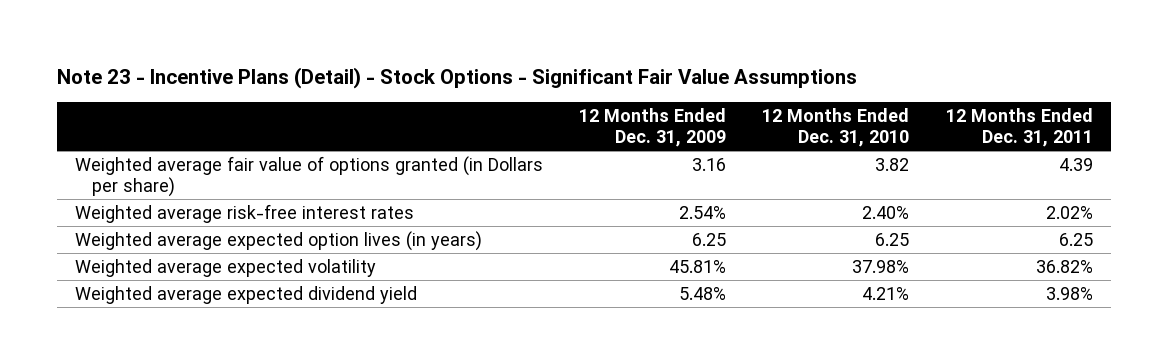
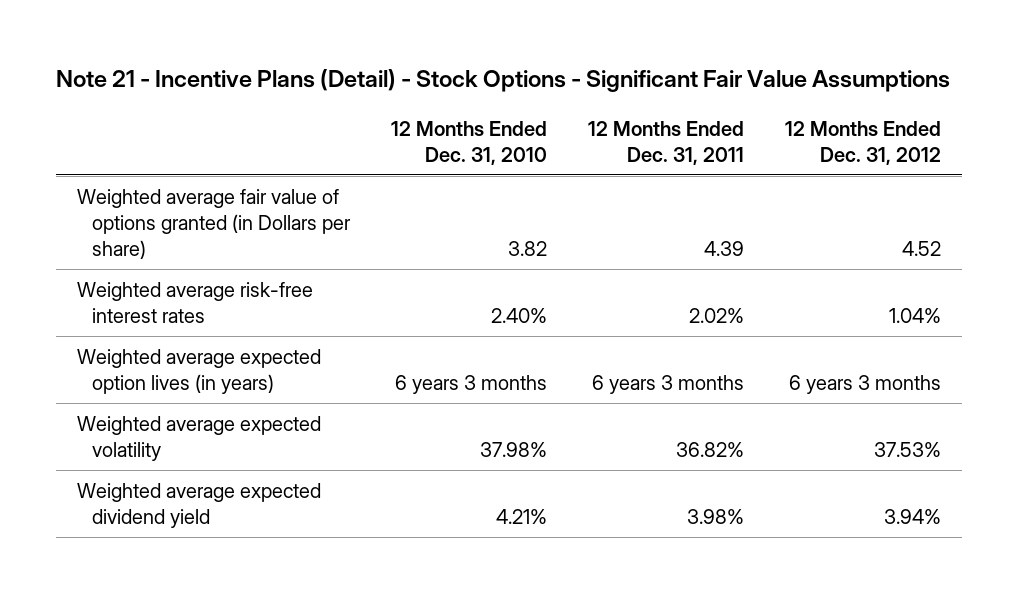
- Note 23 - Incentive Plans (Detail) - Stock Options - Significant Fair Value Assumptions
+ Note 21 - Incentive Plans (Detail) - Stock Options - Significant Fair Value Assumptions
- | 12 Months Ended Dec. 31, 2009 | 12 Months Ended Dec. 31, 2010 | 12 Months Ended Dec. 31, 2011
+ | 12 Months Ended Dec. 31, 2010 | 12 Months Ended Dec. 31, 2011 | 12 Months Ended Dec. 31, 2012
- Weighted average expected option lives (in years) | 6.25 | 6.25 | 6.25
+ Weighted average expected option lives (in years) | 6 years 3 months | 6 years 3 months | 6 years 3 months

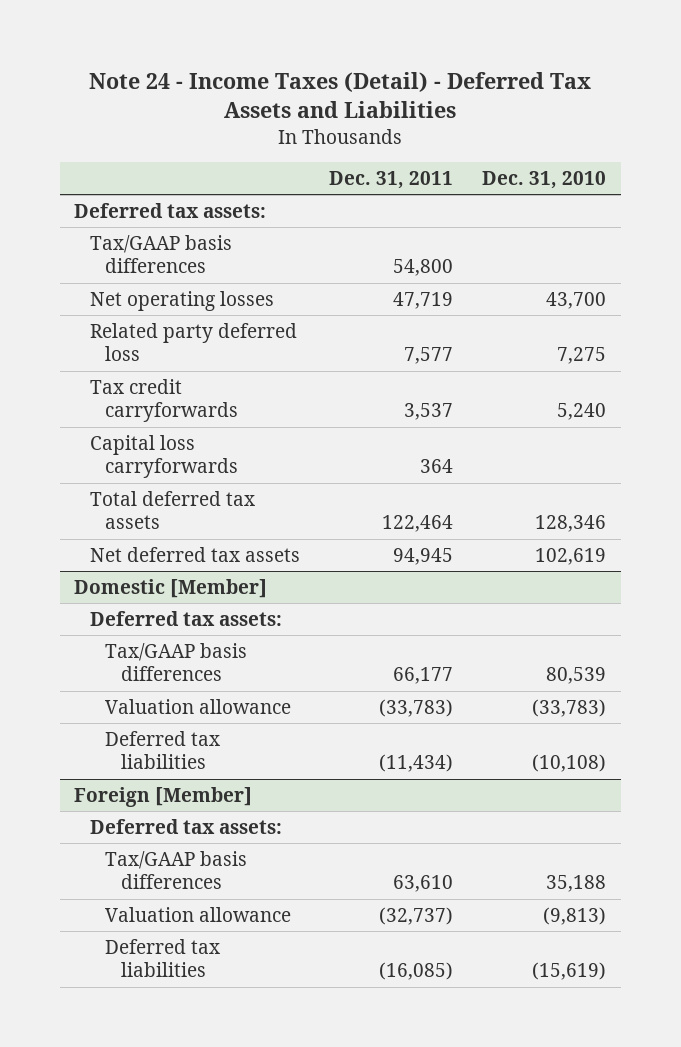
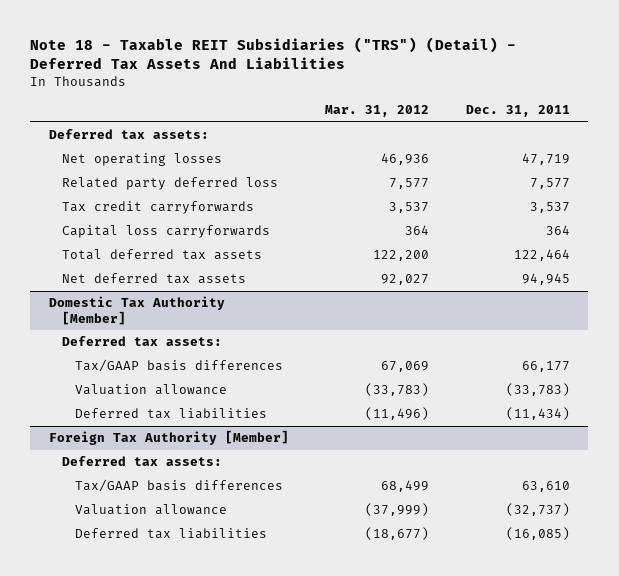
- Note 24 - Income Taxes (Detail) - Deferred Tax Assets and Liabilities
+ Note 18 - Taxable REIT Subsidiaries ("TRS") (Detail) - Deferred Tax Assets And Liabilities
- | Dec. 31, 2011 | Dec. 31, 2010
+ | Mar. 31, 2012 | Dec. 31, 2011
- Tax/GAAP basis differences | 54,800 |
- Domestic [Member]
+ Domestic Tax Authority [Member]
- Foreign [Member]
+ Foreign Tax Authority [Member]

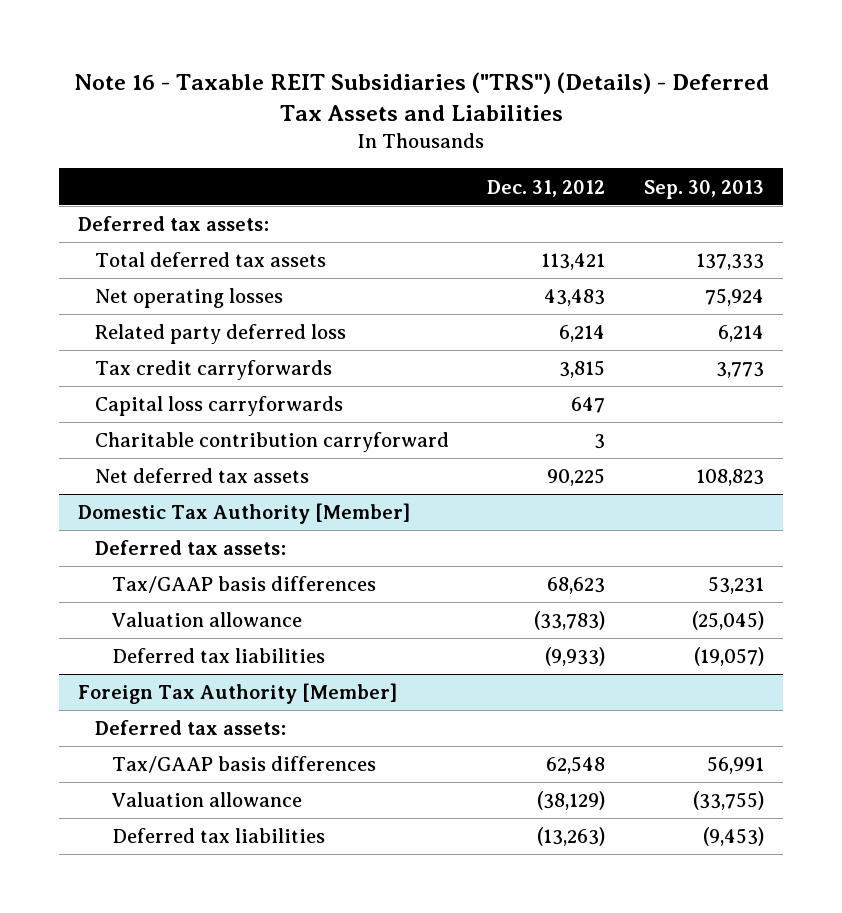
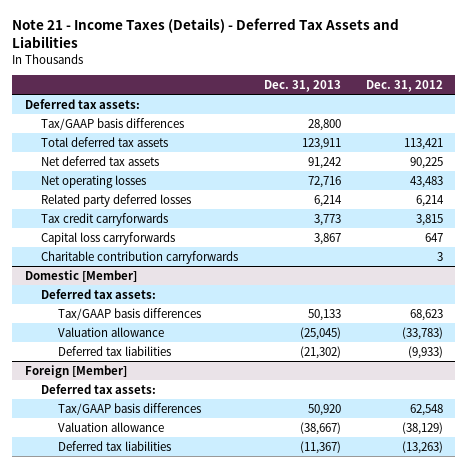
- Note 16 - Taxable REIT Subsidiaries ("TRS") (Details) - Deferred Tax Assets and Liabilities
+ Note 21 - Income Taxes (Details) - Deferred Tax Assets and Liabilities
- | Dec. 31, 2012 | Sep. 30, 2013
+ | Dec. 31, 2013 | Dec. 31, 2012
+ Tax/GAAP basis differences | 28,800 |
moved up: Net deferred tax assets | 91,242 | 90,225
- Related party deferred loss | 6,214 | 6,214
+ Related party deferred losses | 6,214 | 6,214
- Charitable contribution carryforward | 3 |
- Domestic Tax Authority [Member]
+ Charitable contribution carryforwards | | 3
+ Domestic [Member]
- Foreign Tax Authority [Member]
+ Foreign [Member]

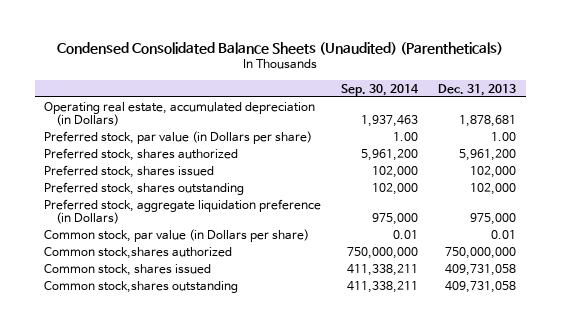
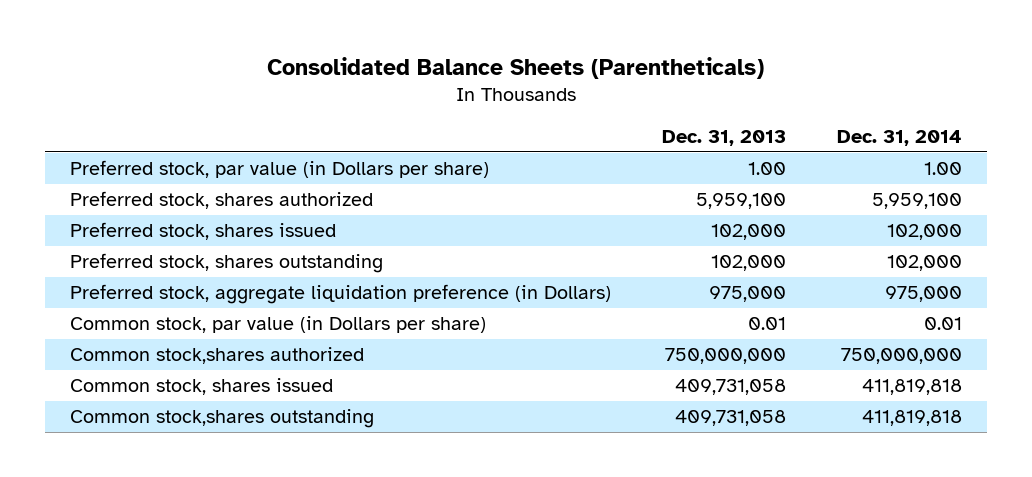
- Condensed Consolidated Balance Sheets (Unaudited) (Parentheticals)
+ Consolidated Balance Sheets (Parentheticals)
- | Sep. 30, 2014 | Dec. 31, 2013
+ | Dec. 31, 2013 | Dec. 31, 2014
- Operating real estate, accumulated depreciation (in Dollars) | 1,937,463 | 1,878,681
- Preferred stock, shares authorized | 5,961,200 | 5,961,200
+ Preferred stock, shares authorized | 5,959,100 | 5,959,100

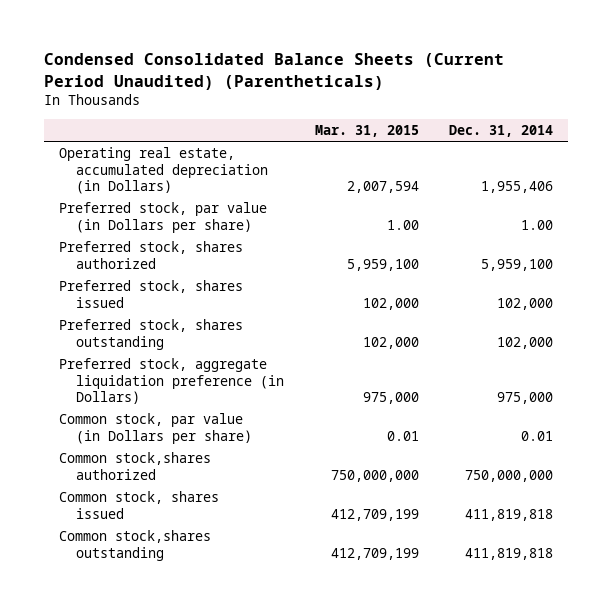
- Consolidated Balance Sheets (Parentheticals)
+ Condensed Consolidated Balance Sheets (Current Period Unaudited) (Parentheticals)
- | Dec. 31, 2013 | Dec. 31, 2014
+ | Mar. 31, 2015 | Dec. 31, 2014
+ Operating real estate, accumulated depreciation (in Dollars) | 2,007,594 | 1,955,406

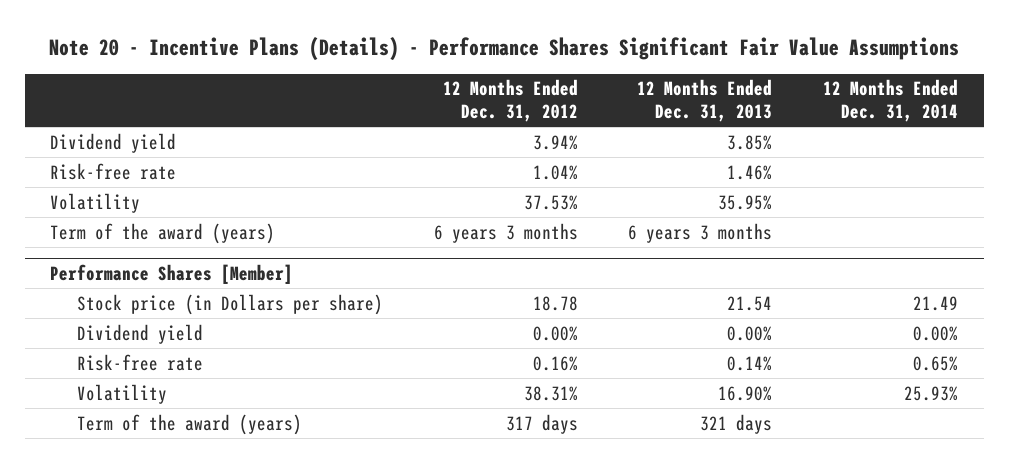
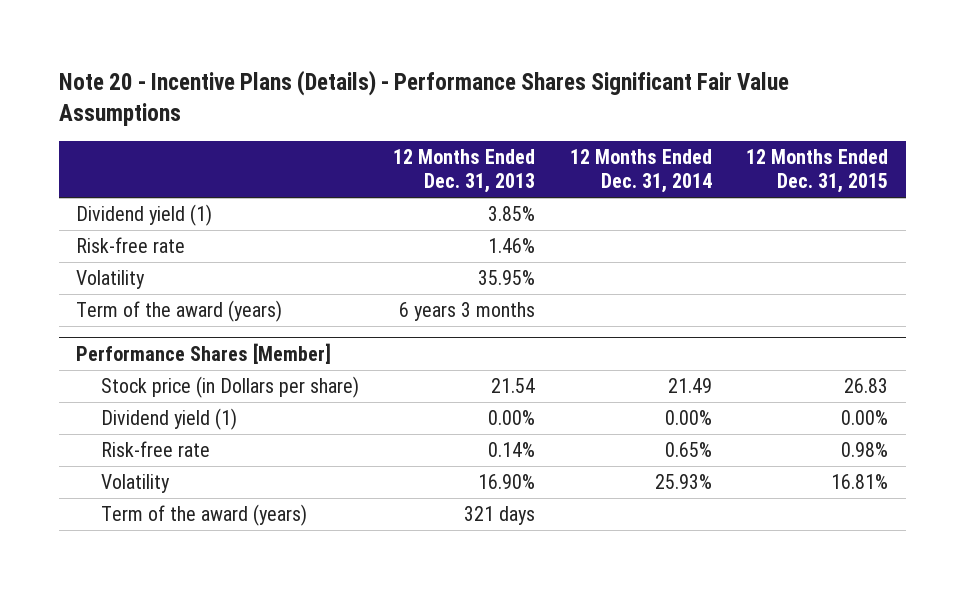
- | 12 Months Ended Dec. 31, 2012 | 12 Months Ended Dec. 31, 2013 | 12 Months Ended Dec. 31, 2014
+ | 12 Months Ended Dec. 31, 2013 | 12 Months Ended Dec. 31, 2014 | 12 Months Ended Dec. 31, 2015
- Dividend yield | 3.94% | 3.85% |
+ Dividend yield (1) | 3.85% | |
@ Performance Shares [Member]
- Dividend yield | 0.00% | 0.00% | 0.00%
+ Dividend yield (1) | 0.00% | 0.00% | 0.00%

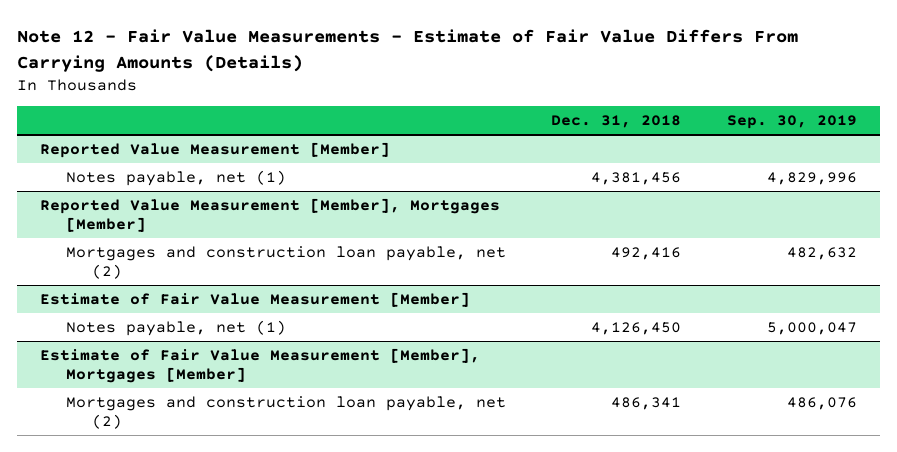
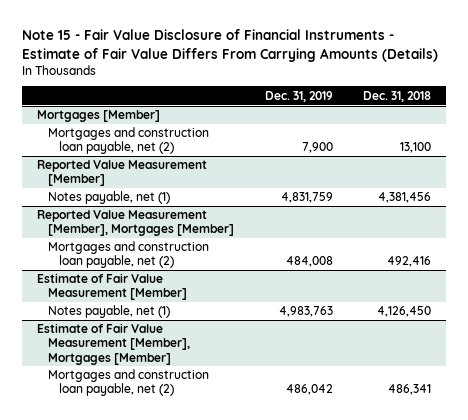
- Note 12 - Fair Value Measurements - Estimate of Fair Value Differs From Carrying Amounts (Details)
+ Note 15 - Fair Value Disclosure of Financial Instruments - Estimate of Fair Value Differs From Carrying Amounts (Details)
- | Dec. 31, 2018 | Sep. 30, 2019
+ | Dec. 31, 2019 | Dec. 31, 2018
+ Mortgages [Member]
+ Mortgages and construction loan payable, net (2) | 7,900 | 13,100

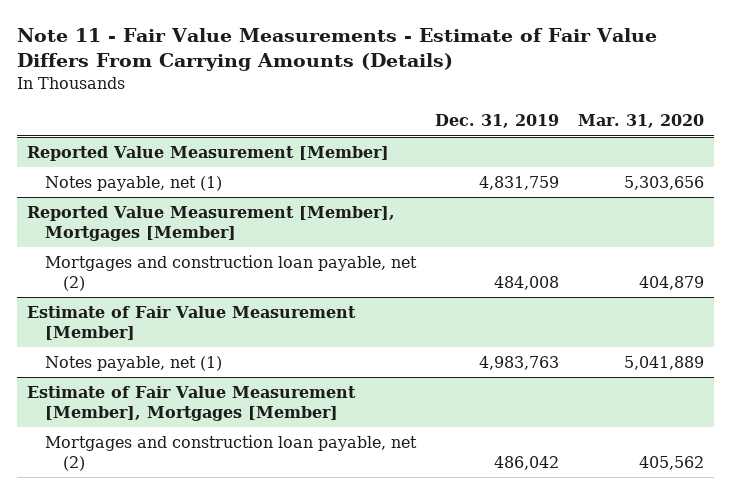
- Note 15 - Fair Value Disclosure of Financial Instruments - Estimate of Fair Value Differs From Carrying Amounts (Details)
+ Note 11 - Fair Value Measurements - Estimate of Fair Value Differs From Carrying Amounts (Details)
- | Dec. 31, 2019 | Dec. 31, 2018
+ | Dec. 31, 2019 | Mar. 31, 2020
- Mortgages [Member]
- Mortgages and construction loan payable, net (2) | 7,900 | 13,100

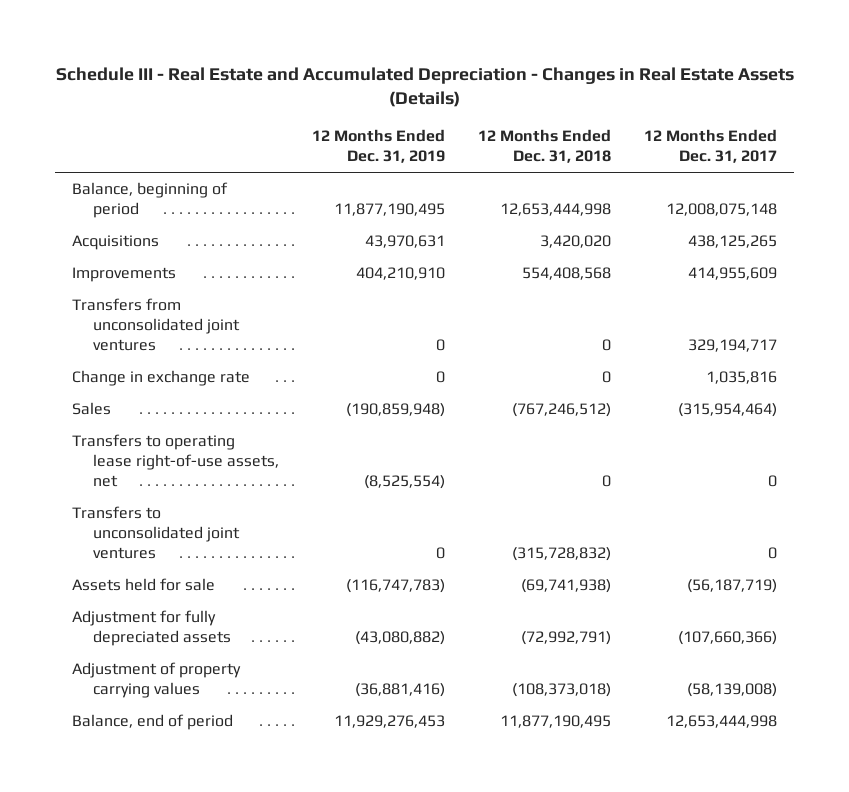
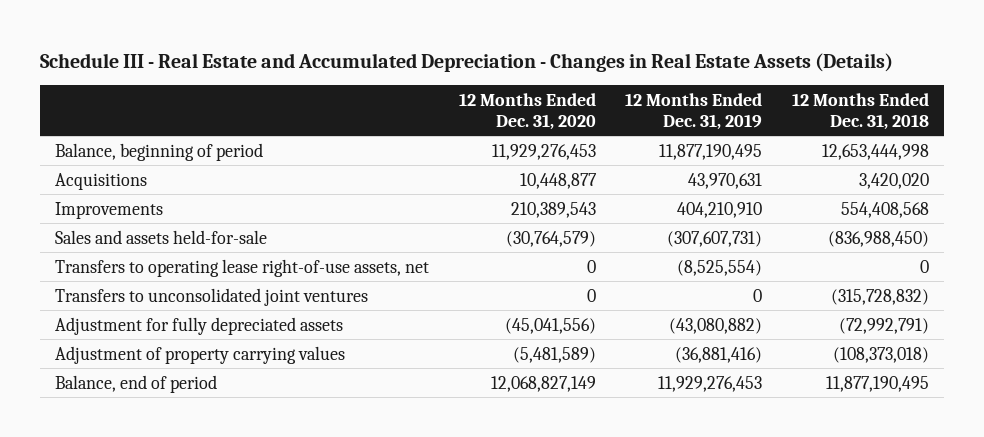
- | 12 Months Ended Dec. 31, 2019 | 12 Months Ended Dec. 31, 2018 | 12 Months Ended Dec. 31, 2017
+ | 12 Months Ended Dec. 31, 2020 | 12 Months Ended Dec. 31, 2019 | 12 Months Ended Dec. 31, 2018
- Transfers from unconsolidated joint ventures | 0 | 0 | 329,194,717
- Change in exchange rate | 0 | 0 | 1,035,816
- Sales | (190,859,948) | (767,246,512) | (315,954,464)
+ Sales and assets held-for-sale | (30,764,579) | (307,607,731) | (836,988,450)
- Assets held for sale | (116,747,783) | (69,741,938) | (56,187,719)

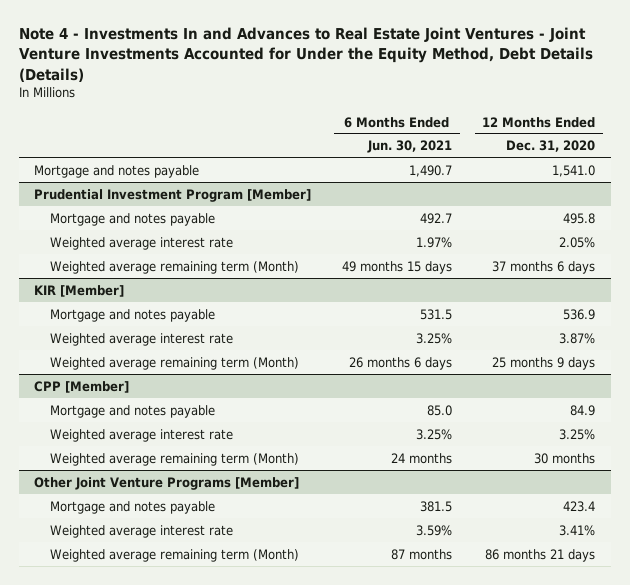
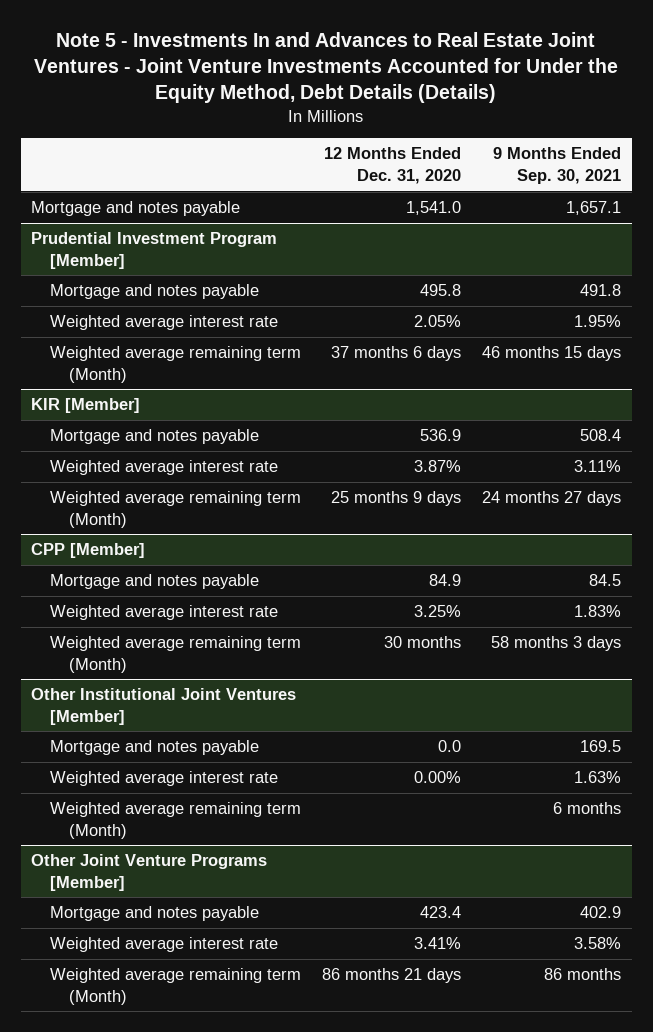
- Note 4 - Investments In and Advances to Real Estate Joint Ventures - Joint Venture Investments Accounted for Under the Equity Method, Debt Details (Details)
+ Note 5 - Investments In and Advances to Real Estate Joint Ventures - Joint Venture Investments Accounted for Under the Equity Method, Debt Details (Details)
- | 6 Months Ended Jun. 30, 2021 | 12 Months Ended Dec. 31, 2020
+ | 12 Months Ended Dec. 31, 2020 | 9 Months Ended Sep. 30, 2021
+ Other Institutional Joint Ventures [Member]
+ Mortgage and notes payable | 0.0 | 169.5
+ Weighted average interest rate | 0.00% | 1.63%
+ Weighted average remaining term (Month) | | 6 months

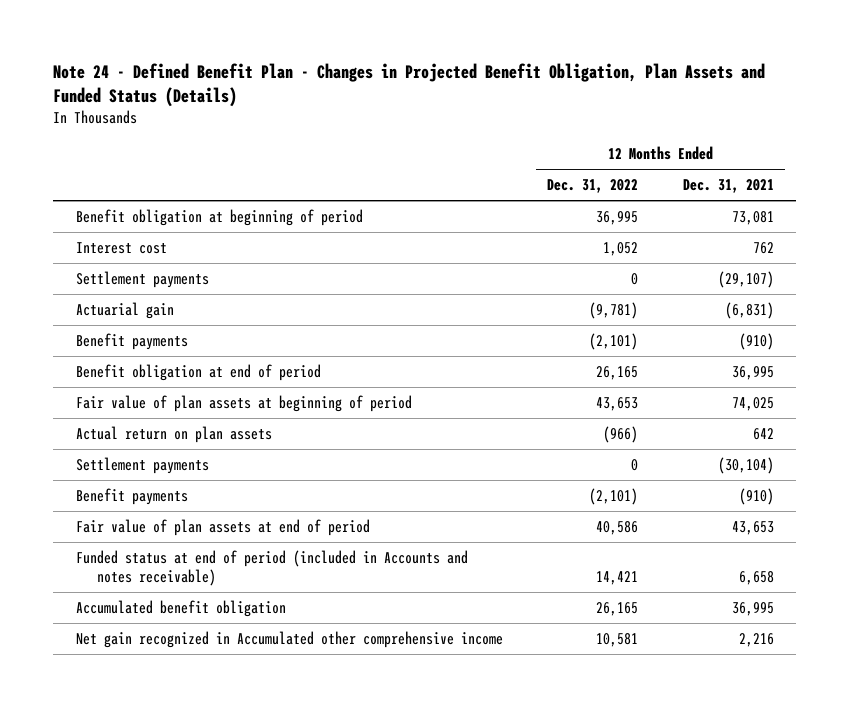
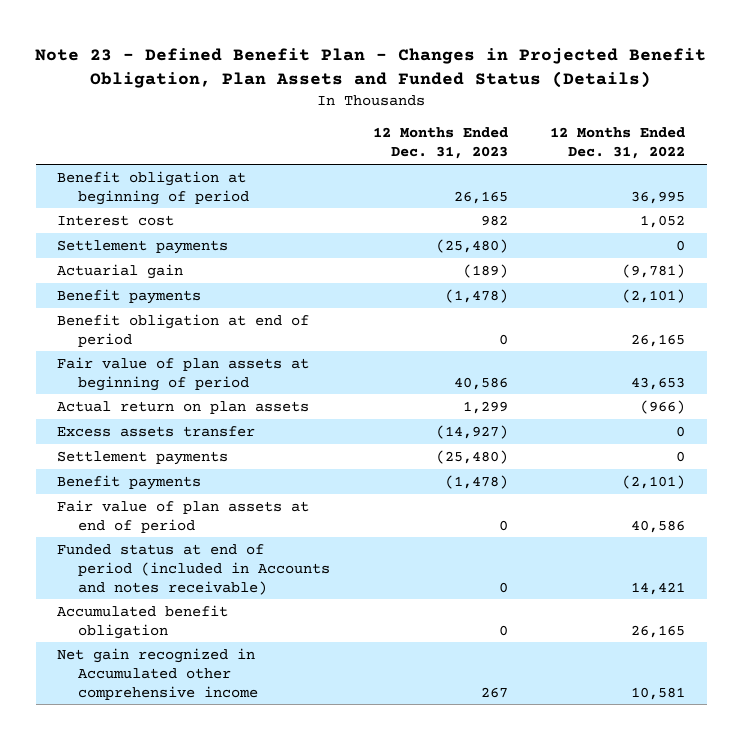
- Note 24 - Defined Benefit Plan - Changes in Projected Benefit Obligation, Plan Assets and Funded Status (Details)
+ Note 23 - Defined Benefit Plan - Changes in Projected Benefit Obligation, Plan Assets and Funded Status (Details)
- | 12 Months Ended Dec. 31, 2022 | 12 Months Ended Dec. 31, 2021
+ | 12 Months Ended Dec. 31, 2023 | 12 Months Ended Dec. 31, 2022
+ Excess assets transfer | (14,927) | 0

